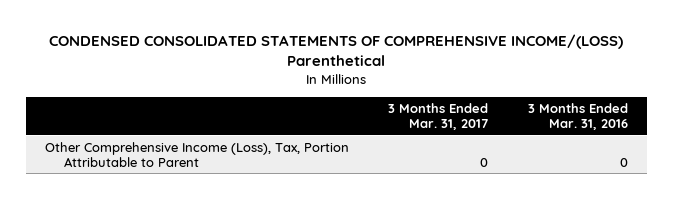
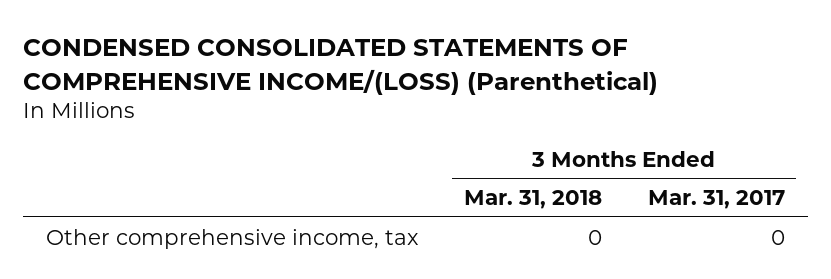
- CONDENSED CONSOLIDATED STATEMENTS OF COMPREHENSIVE INCOME/(LOSS) Parenthetical
+ CONDENSED CONSOLIDATED STATEMENTS OF COMPREHENSIVE INCOME/(LOSS) (Parenthetical)
- | 3 Months Ended Mar. 31, 2017 | 3 Months Ended Mar. 31, 2016
+ | 3 Months Ended Mar. 31, 2018 | 3 Months Ended Mar. 31, 2017
- Other Comprehensive Income (Loss), Tax, Portion Attributable to Parent | 0 | 0
+ Other comprehensive income, tax | 0 | 0

